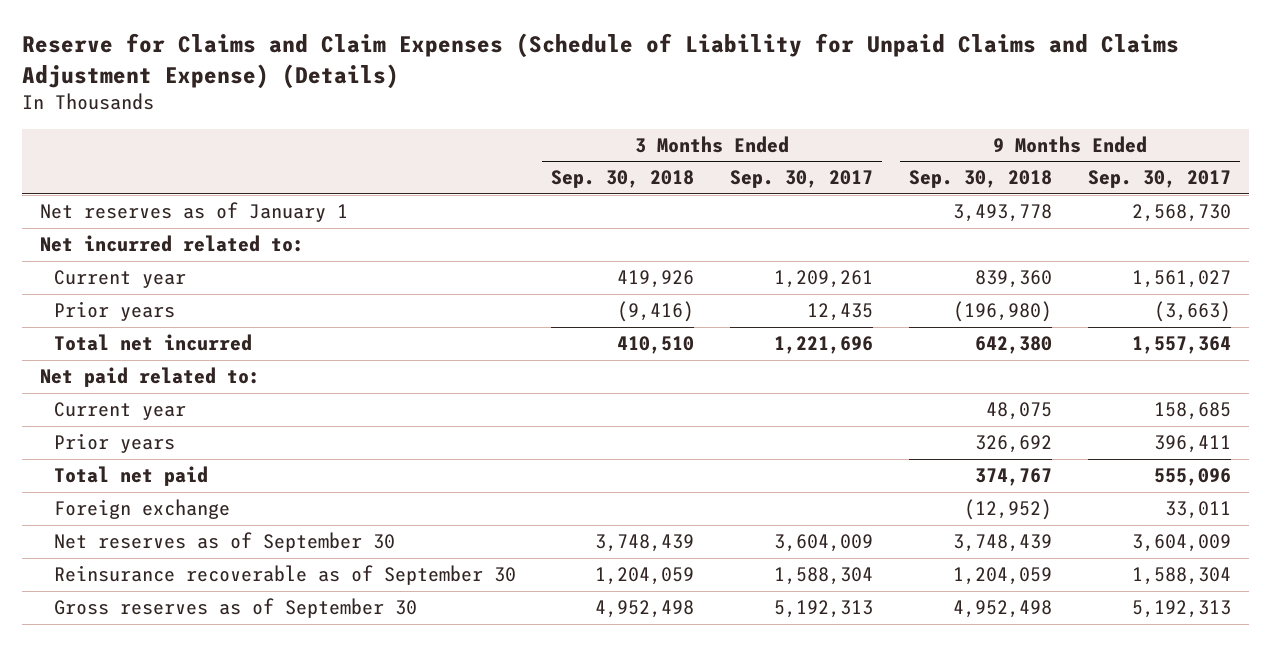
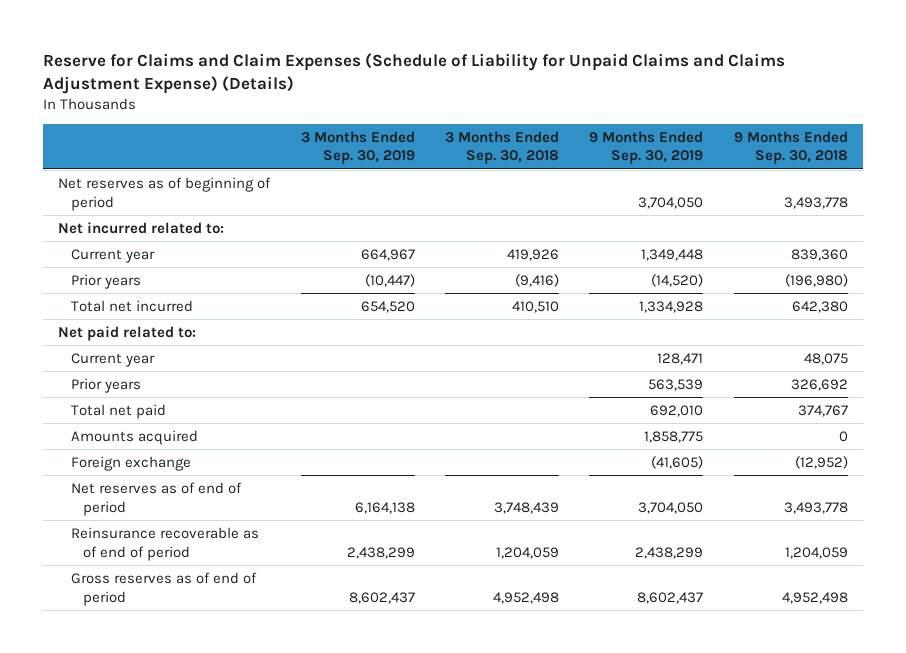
- | 3 Months Ended Sep. 30, 2018 | 3 Months Ended Sep. 30, 2017 | 9 Months Ended Sep. 30, 2018 | 9 Months Ended Sep. 30, 2017
+ | 3 Months Ended Sep. 30, 2019 | 3 Months Ended Sep. 30, 2018 | 9 Months Ended Sep. 30, 2019 | 9 Months Ended Sep. 30, 2018
- Net reserves as of January 1 | | | 3,493,778 | 2,568,730
+ Net reserves as of beginning of period | | | 3,704,050 | 3,493,778
+ Amounts acquired | | | 1,858,775 | 0
- Net reserves as of September 30 | 3,748,439 | 3,604,009 | 3,748,439 | 3,604,009
- Reinsurance recoverable as of September 30 | 1,204,059 | 1,588,304 | 1,204,059 | 1,588,304
- Gross reserves as of September 30 | 4,952,498 | 5,192,313 | 4,952,498 | 5,192,313
+ Net reserves as of end of period | 6,164,138 | 3,748,439 | 3,704,050 | 3,493,778
+ Reinsurance recoverable as of end of period | 2,438,299 | 1,204,059 | 2,438,299 | 1,204,059
+ Gross reserves as of end of period | 8,602,437 | 4,952,498 | 8,602,437 | 4,952,498

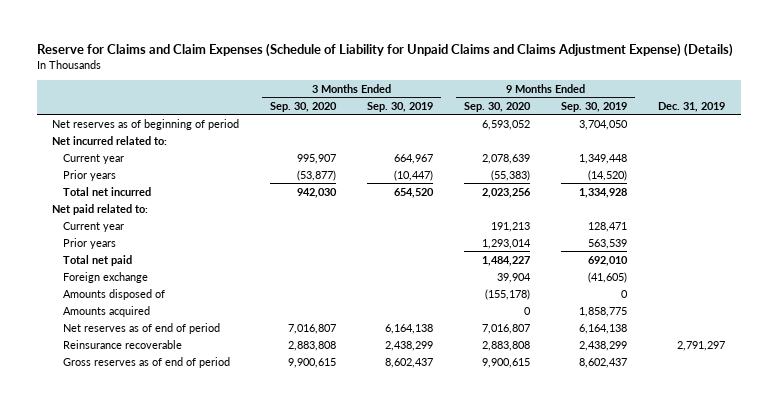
- | 3 Months Ended Sep. 30, 2019 | 3 Months Ended Sep. 30, 2018 | 9 Months Ended Sep. 30, 2019 | 9 Months Ended Sep. 30, 2018
+ | 3 Months Ended Sep. 30, 2020 | 3 Months Ended Sep. 30, 2019 | 9 Months Ended Sep. 30, 2020 | 9 Months Ended Sep. 30, 2019 | Dec. 31, 2019
- Net reserves as of end of period | 6,164,138 | 3,748,439 | 3,704,050 | 3,493,778
- Reinsurance recoverable as of end of period | 2,438,299 | 1,204,059 | 2,438,299 | 1,204,059
+ Amounts disposed of | | | (155,178) | 0 |
moved down: Amounts acquired | | | 0 | 1,858,775 |
+ Net reserves as of end of period | 7,016,807 | 6,164,138 | 7,016,807 | 6,164,138 |
+ Reinsurance recoverable | 2,883,808 | 2,438,299 | 2,883,808 | 2,438,299 | 2,791,297

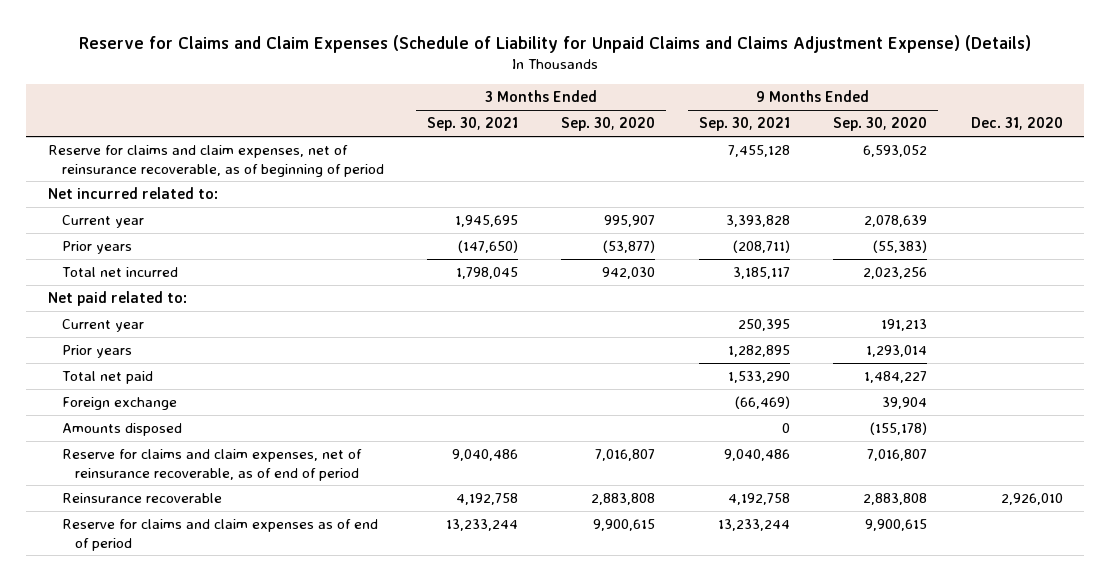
- | 3 Months Ended Sep. 30, 2020 | 3 Months Ended Sep. 30, 2019 | 9 Months Ended Sep. 30, 2020 | 9 Months Ended Sep. 30, 2019 | Dec. 31, 2019
+ | 3 Months Ended Sep. 30, 2021 | 3 Months Ended Sep. 30, 2020 | 9 Months Ended Sep. 30, 2021 | 9 Months Ended Sep. 30, 2020 | Dec. 31, 2020
- Net reserves as of beginning of period | | | 6,593,052 | 3,704,050 |
+ Reserve for claims and claim expenses, net of reinsurance recoverable, as of beginning of period | | | 7,455,128 | 6,593,052 |
- Amounts disposed of | | | (155,178) | 0 |
- Amounts acquired | | | 0 | 1,858,775 |
- Net reserves as of end of period | 7,016,807 | 6,164,138 | 7,016,807 | 6,164,138 |
+ Amounts disposed | | | 0 | (155,178) |
+ Reserve for claims and claim expenses, net of reinsurance recoverable, as of end of period | 9,040,486 | 7,016,807 | 9,040,486 | 7,016,807 |
- Gross reserves as of end of period | 9,900,615 | 8,602,437 | 9,900,615 | 8,602,437 |
+ Reserve for claims and claim expenses as of end of period | 13,233,244 | 9,900,615 | 13,233,244 | 9,900,615 |

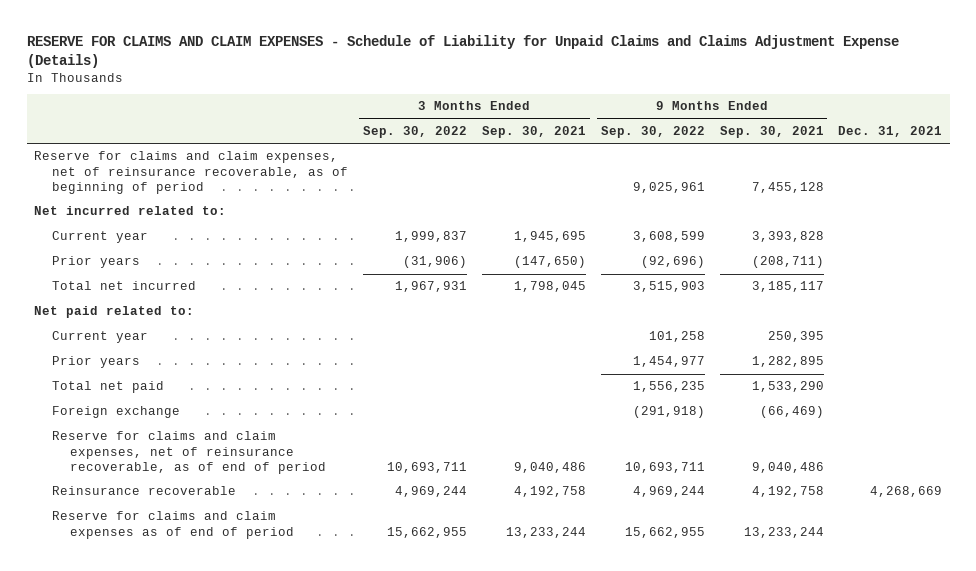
- Reserve for Claims and Claim Expenses (Schedule of Liability for Unpaid Claims and Claims Adjustment Expense) (Details)
+ RESERVE FOR CLAIMS AND CLAIM EXPENSES - Schedule of Liability for Unpaid Claims and Claims Adjustment Expense (Details)
- | 3 Months Ended Sep. 30, 2021 | 3 Months Ended Sep. 30, 2020 | 9 Months Ended Sep. 30, 2021 | 9 Months Ended Sep. 30, 2020 | Dec. 31, 2020
+ | 3 Months Ended Sep. 30, 2022 | 3 Months Ended Sep. 30, 2021 | 9 Months Ended Sep. 30, 2022 | 9 Months Ended Sep. 30, 2021 | Dec. 31, 2021
- Amounts disposed | | | 0 | (155,178) |

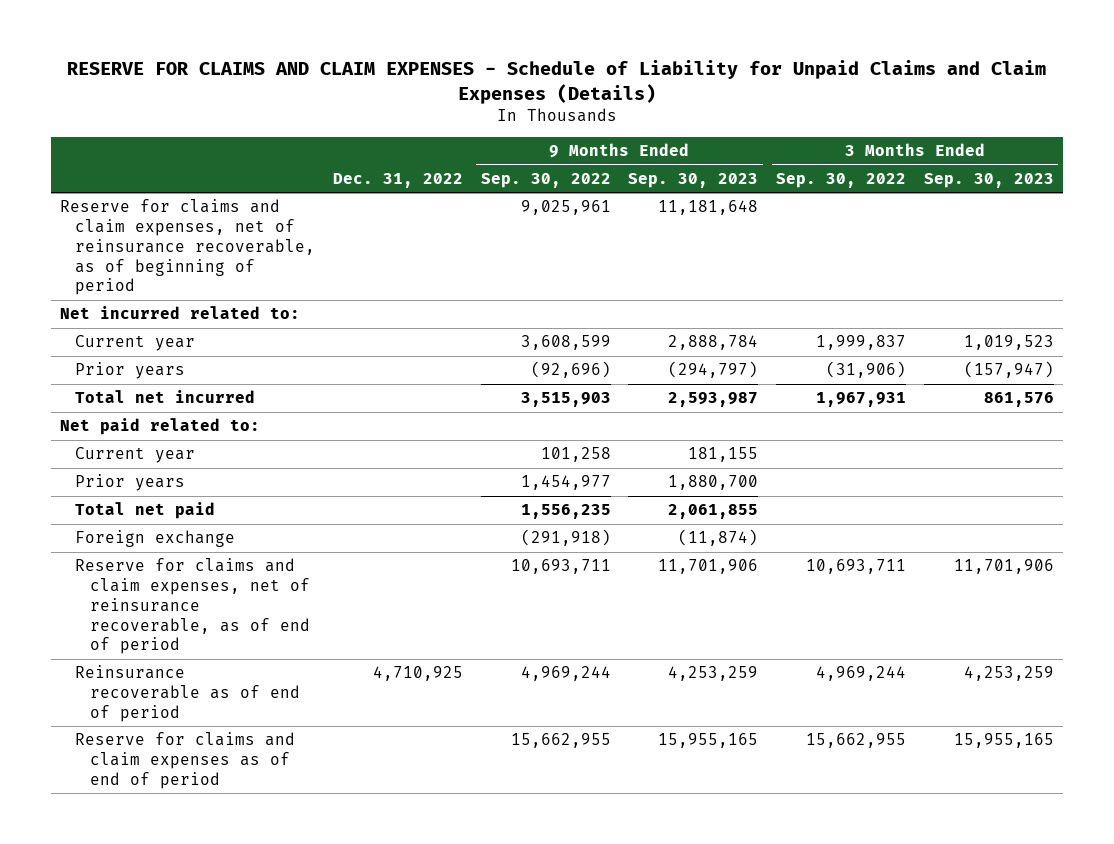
- RESERVE FOR CLAIMS AND CLAIM EXPENSES - Schedule of Liability for Unpaid Claims and Claims Adjustment Expense (Details)
+ RESERVE FOR CLAIMS AND CLAIM EXPENSES - Schedule of Liability for Unpaid Claims and Claim Expenses (Details)
- | 3 Months Ended Sep. 30, 2022 | 3 Months Ended Sep. 30, 2021 | 9 Months Ended Sep. 30, 2022 | 9 Months Ended Sep. 30, 2021 | Dec. 31, 2021
+ | Dec. 31, 2022 | 9 Months Ended Sep. 30, 2022 | 9 Months Ended Sep. 30, 2023 | 3 Months Ended Sep. 30, 2022 | 3 Months Ended Sep. 30, 2023
- Reinsurance recoverable | 4,969,244 | 4,192,758 | 4,969,244 | 4,192,758 | 4,268,669
+ Reinsurance recoverable as of end of period | 4,710,925 | 4,969,244 | 4,253,259 | 4,969,244 | 4,253,259

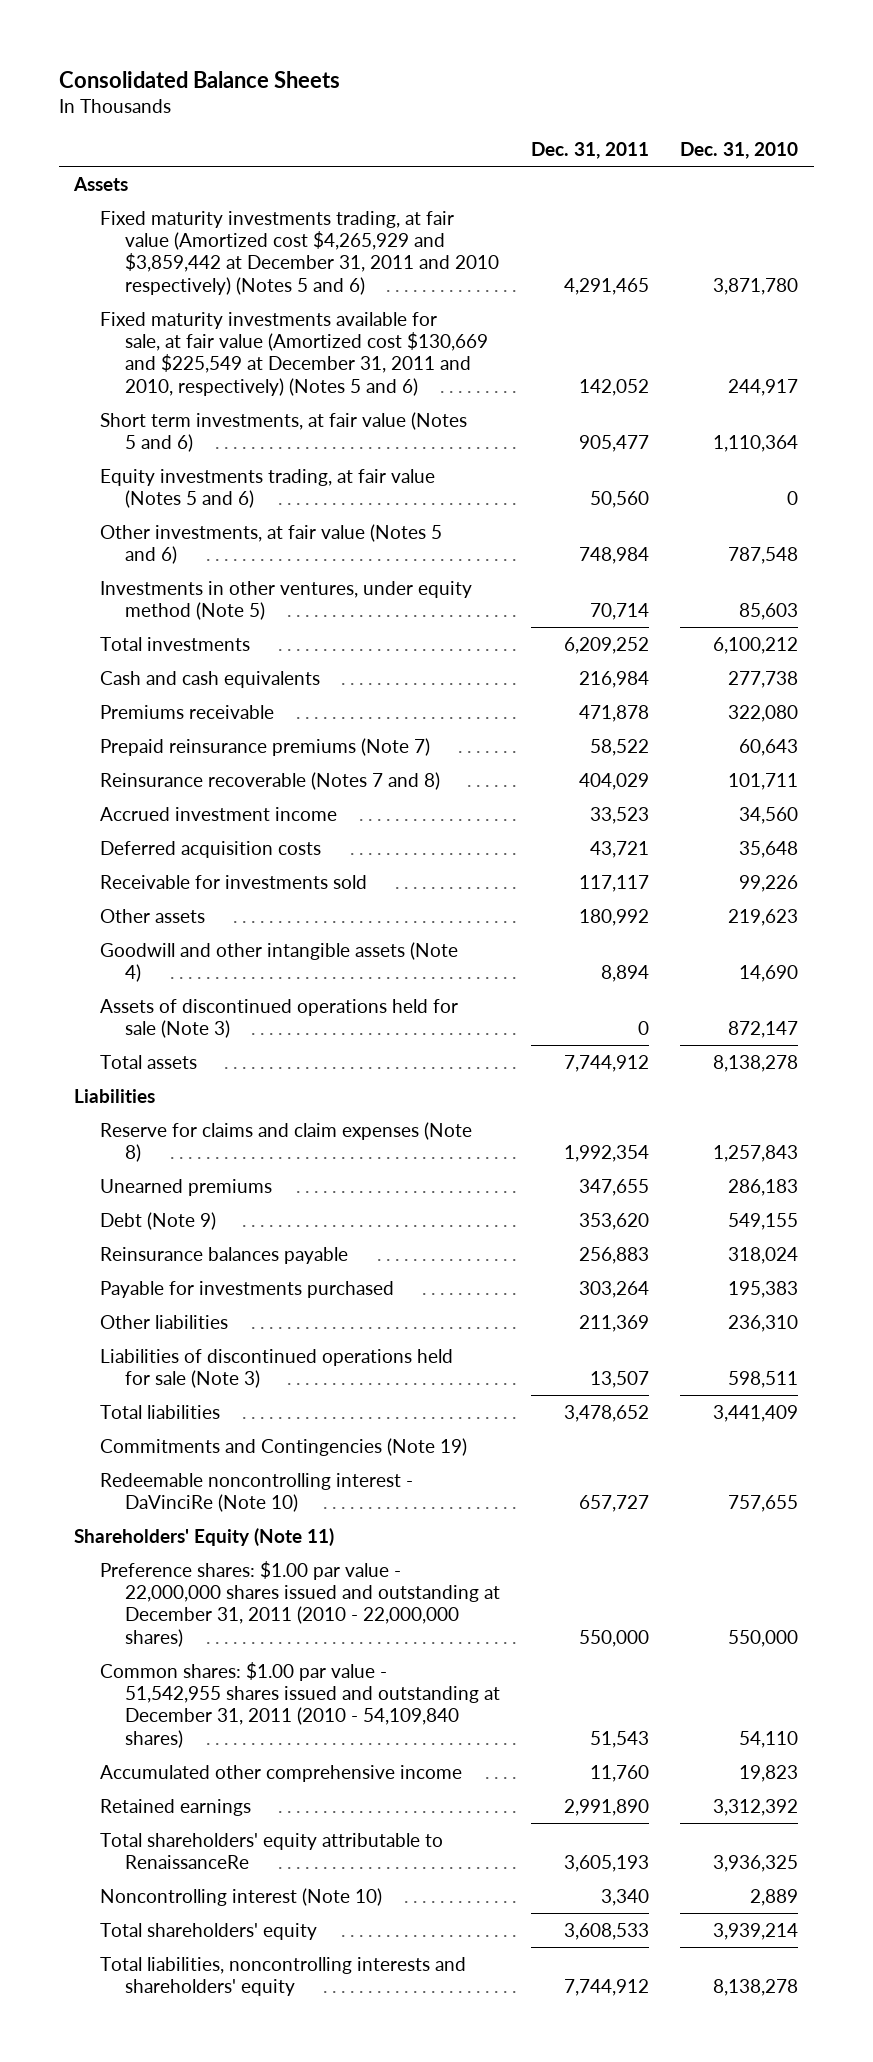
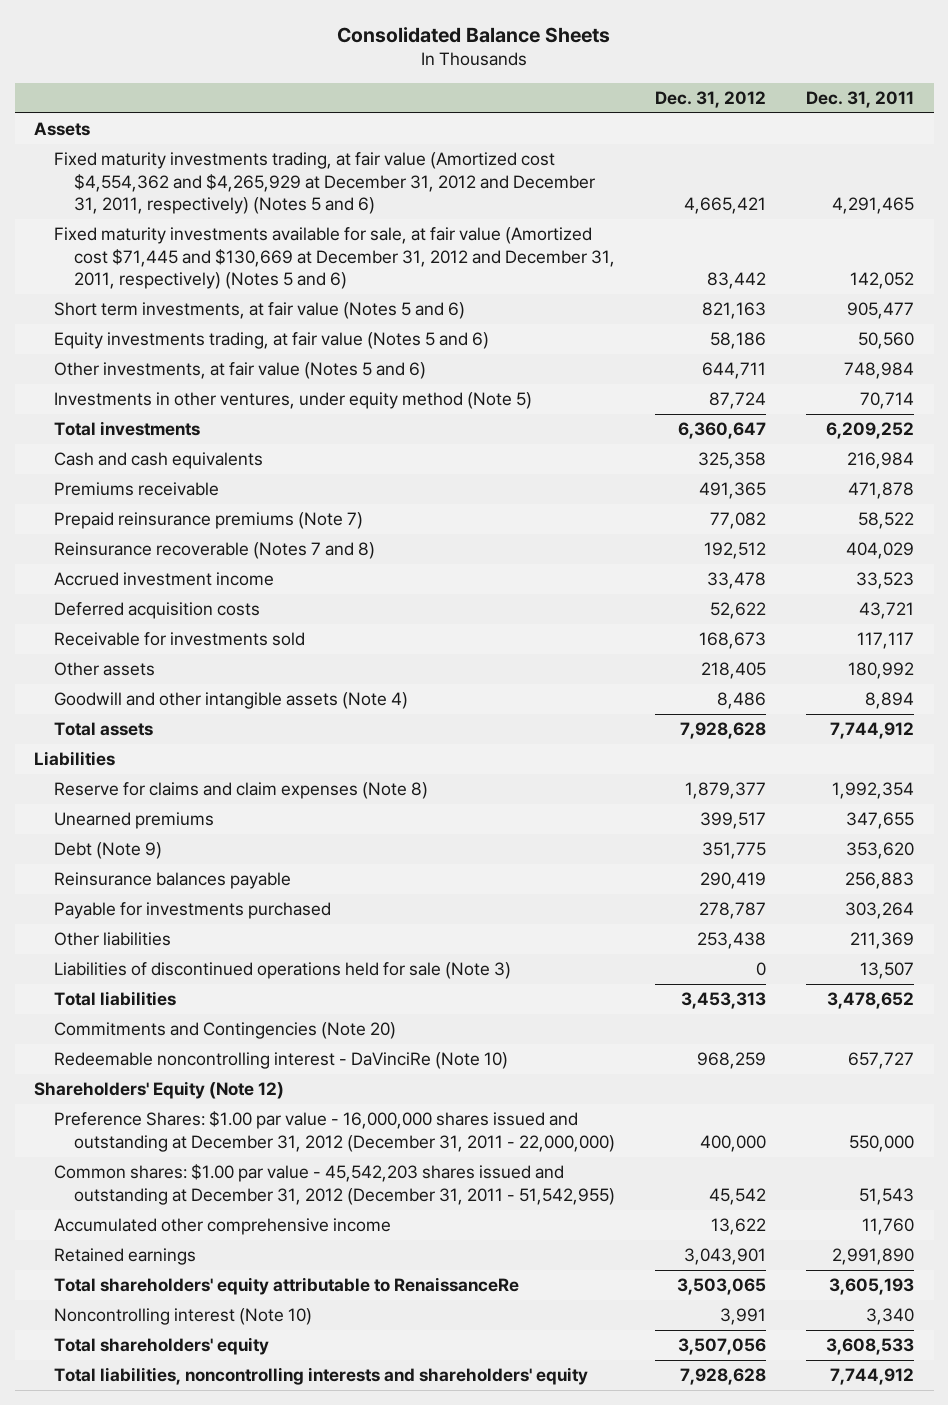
- | Dec. 31, 2011 | Dec. 31, 2010
+ | Dec. 31, 2012 | Dec. 31, 2011
- Fixed maturity investments trading, at fair value (Amortized cost $4,265,929 and $3,859,442 at December 31, 2011 and 2010 respectively) (Notes 5 and 6) | 4,291,465 | 3,871,780
- Fixed maturity investments available for sale, at fair value (Amortized cost $130,669 and $225,549 at December 31, 2011 and 2010, respectively) (Notes 5 and 6) | 142,052 | 244,917
+ Fixed maturity investments trading, at fair value (Amortized cost $4,554,362 and $4,265,929 at December 31, 2012 and December 31, 2011, respectively) (Notes 5 and 6) | 4,665,421 | 4,291,465
+ Fixed maturity investments available for sale, at fair value (Amortized cost $71,445 and $130,669 at December 31, 2012 and December 31, 2011, respectively) (Notes 5 and 6) | 83,442 | 142,052
- Assets of discontinued operations held for sale (Note 3) | 0 | 872,147
- Commitments and Contingencies (Note 19)
+ Commitments and Contingencies (Note 20)
- Shareholders' Equity (Note 11)
- Preference shares: $1.00 par value - 22,000,000 shares issued and outstanding at December 31, 2011 (2010 - 22,000,000 shares) | 550,000 | 550,000
- Common shares: $1.00 par value - 51,542,955 shares issued and outstanding at December 31, 2011 (2010 - 54,109,840 shares) | 51,543 | 54,110
+ Shareholders' Equity (Note 12)
+ Preference Shares: $1.00 par value - 16,000,000 shares issued and outstanding at December 31, 2012 (December 31, 2011 - 22,000,000) | 400,000 | 550,000
+ Common shares: $1.00 par value - 45,542,203 shares issued and outstanding at December 31, 2012 (December 31, 2011 - 51,542,955) | 45,542 | 51,543

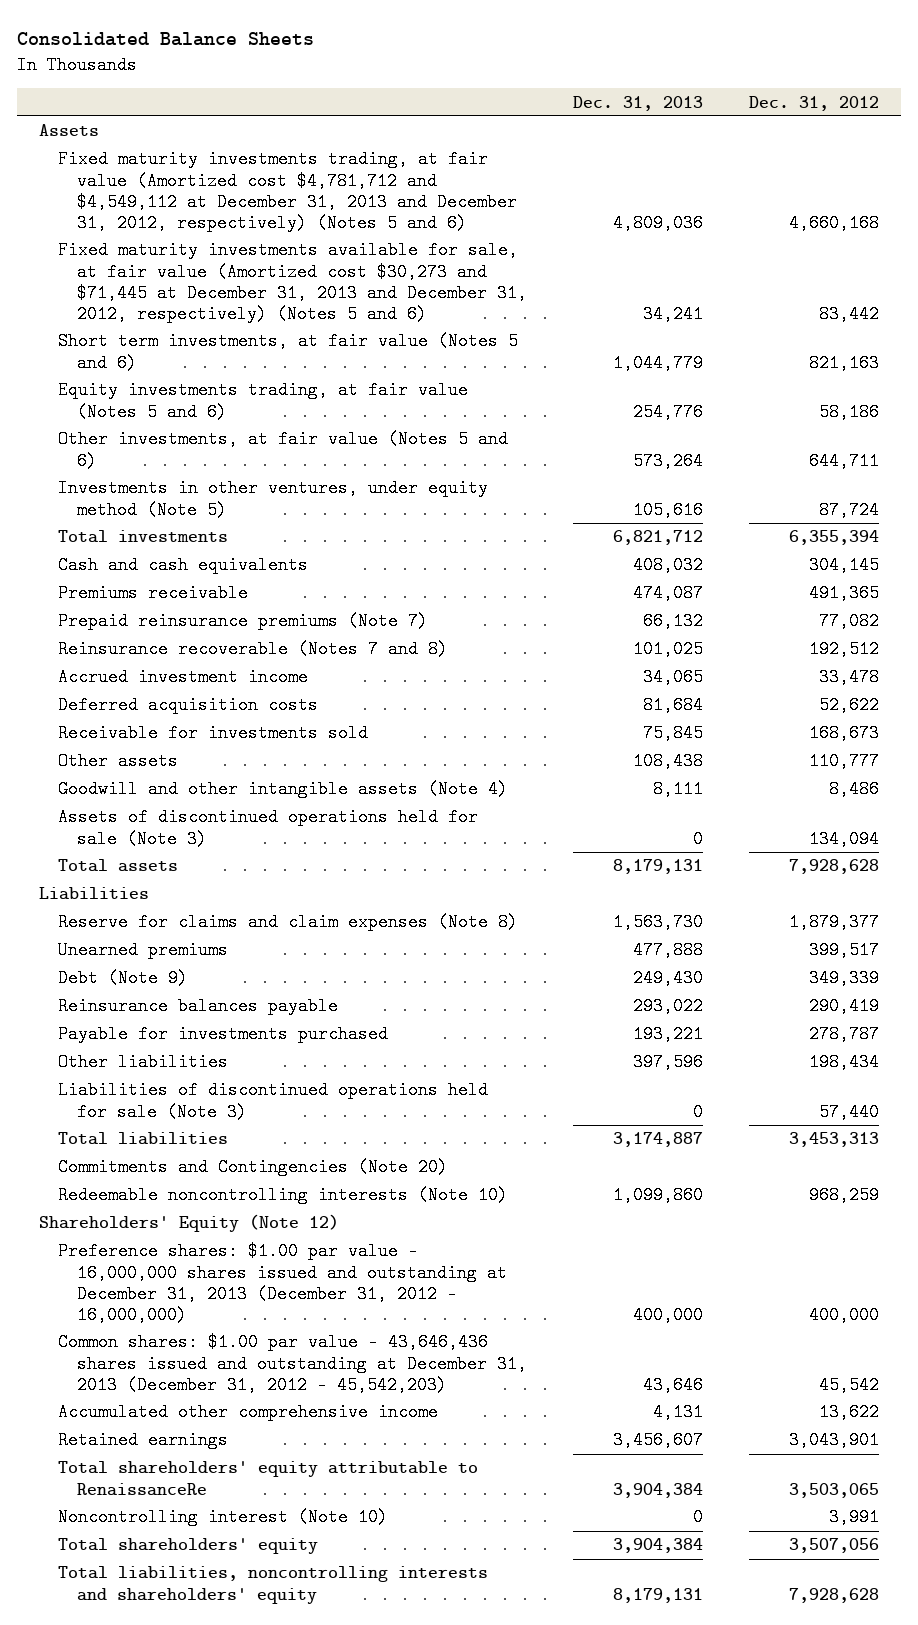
- | Dec. 31, 2012 | Dec. 31, 2011
+ | Dec. 31, 2013 | Dec. 31, 2012
- Fixed maturity investments trading, at fair value (Amortized cost $4,554,362 and $4,265,929 at December 31, 2012 and December 31, 2011, respectively) (Notes 5 and 6) | 4,665,421 | 4,291,465
- Fixed maturity investments available for sale, at fair value (Amortized cost $71,445 and $130,669 at December 31, 2012 and December 31, 2011, respectively) (Notes 5 and 6) | 83,442 | 142,052
+ Fixed maturity investments trading, at fair value (Amortized cost $4,781,712 and $4,549,112 at December 31, 2013 and December 31, 2012, respectively) (Notes 5 and 6) | 4,809,036 | 4,660,168
+ Fixed maturity investments available for sale, at fair value (Amortized cost $30,273 and $71,445 at December 31, 2013 and December 31, 2012, respectively) (Notes 5 and 6) | 34,241 | 83,442
- Total investments | 6,360,647 | 6,209,252
- Cash and cash equivalents | 325,358 | 216,984
+ Total investments | 6,821,712 | 6,355,394
+ Cash and cash equivalents | 408,032 | 304,145
- Other assets | 218,405 | 180,992
+ Other assets | 108,438 | 110,777
+ Assets of discontinued operations held for sale (Note 3) | 0 | 134,094
- Debt (Note 9) | 351,775 | 353,620
+ Debt (Note 9) | 249,430 | 349,339
- Other liabilities | 253,438 | 211,369
- Liabilities of discontinued operations held for sale (Note 3) | 0 | 13,507
+ Other liabilities | 397,596 | 198,434
+ Liabilities of discontinued operations held for sale (Note 3) | 0 | 57,440
- Redeemable noncontrolling interest - DaVinciRe (Note 10) | 968,259 | 657,727
+ Redeemable noncontrolling interests (Note 10) | 1,099,860 | 968,259
- Preference Shares: $1.00 par value - 16,000,000 shares issued and outstanding at December 31, 2012 (December 31, 2011 - 22,000,000) | 400,000 | 550,000
- Common shares: $1.00 par value - 45,542,203 shares issued and outstanding at December 31, 2012 (December 31, 2011 - 51,542,955) | 45,542 | 51,543
+ Preference shares: $1.00 par value - 16,000,000 shares issued and outstanding at December 31, 2013 (December 31, 2012 - 16,000,000) | 400,000 | 400,000
+ Common shares: $1.00 par value - 43,646,436 shares issued and outstanding at December 31, 2013 (December 31, 2012 - 45,542,203) | 43,646 | 45,542

